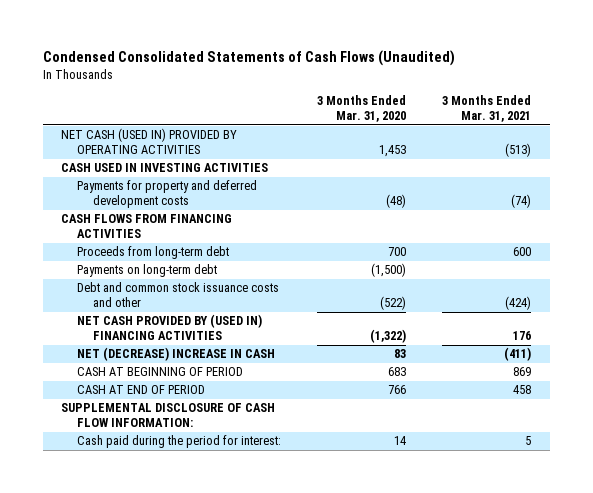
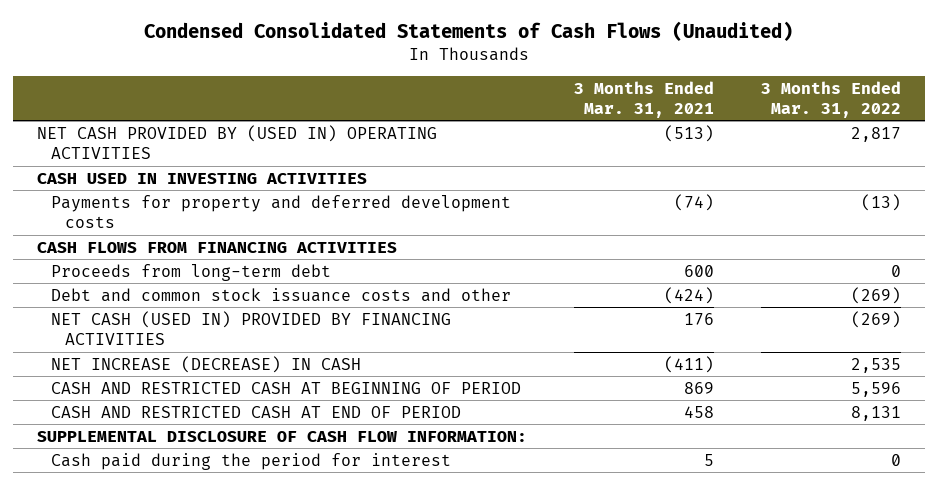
- | 3 Months Ended Mar. 31, 2020 | 3 Months Ended Mar. 31, 2021
+ | 3 Months Ended Mar. 31, 2021 | 3 Months Ended Mar. 31, 2022
- NET CASH (USED IN) PROVIDED BY OPERATING ACTIVITIES | 1,453 | (513)
+ NET CASH PROVIDED BY (USED IN) OPERATING ACTIVITIES | (513) | 2,817
- Payments on long-term debt | (1,500) |
- NET CASH PROVIDED BY (USED IN) FINANCING ACTIVITIES | (1,322) | 176
- NET (DECREASE) INCREASE IN CASH | 83 | (411)
- CASH AT BEGINNING OF PERIOD | 683 | 869
- CASH AT END OF PERIOD | 766 | 458
+ NET CASH (USED IN) PROVIDED BY FINANCING ACTIVITIES | 176 | (269)
+ NET INCREASE (DECREASE) IN CASH | (411) | 2,535
+ CASH AND RESTRICTED CASH AT BEGINNING OF PERIOD | 869 | 5,596
+ CASH AND RESTRICTED CASH AT END OF PERIOD | 458 | 8,131
- Cash paid during the period for interest: | 14 | 5
+ Cash paid during the period for interest | 5 | 0

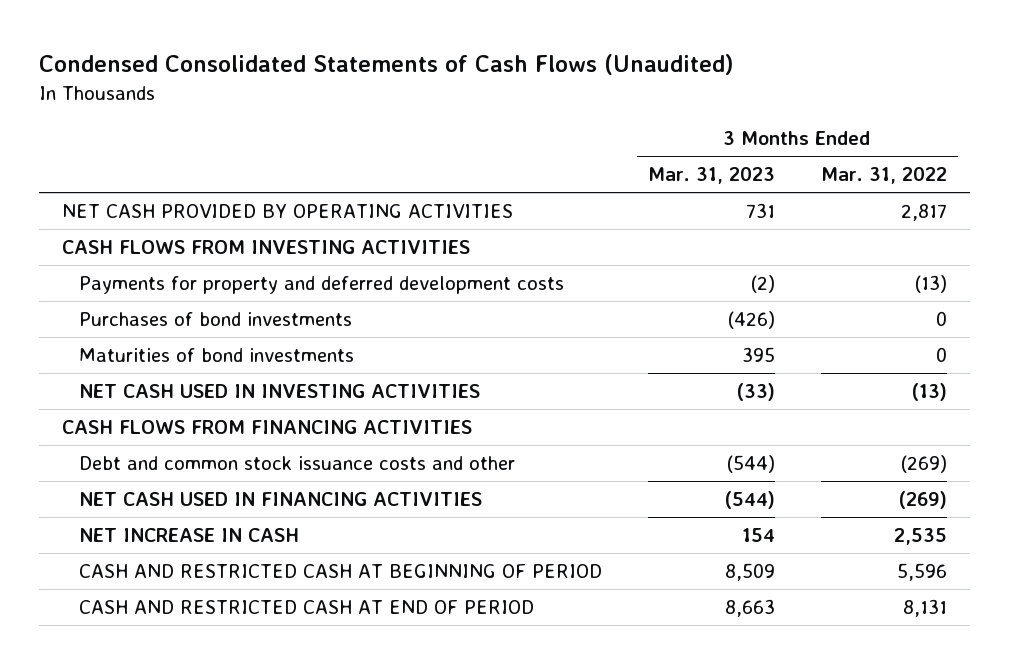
- | 3 Months Ended Mar. 31, 2021 | 3 Months Ended Mar. 31, 2022
+ | 3 Months Ended Mar. 31, 2023 | 3 Months Ended Mar. 31, 2022
- NET CASH PROVIDED BY (USED IN) OPERATING ACTIVITIES | (513) | 2,817
- CASH USED IN INVESTING ACTIVITIES
+ NET CASH PROVIDED BY OPERATING ACTIVITIES | 731 | 2,817
+ CASH FLOWS FROM INVESTING ACTIVITIES
+ Purchases of bond investments | (426) | 0
+ Maturities of bond investments | 395 | 0
+ NET CASH USED IN INVESTING ACTIVITIES | (33) | (13)
- Proceeds from long-term debt | 600 | 0
- NET CASH (USED IN) PROVIDED BY FINANCING ACTIVITIES | 176 | (269)
- NET INCREASE (DECREASE) IN CASH | (411) | 2,535
+ NET CASH USED IN FINANCING ACTIVITIES | (544) | (269)
+ NET INCREASE IN CASH | 154 | 2,535
- SUPPLEMENTAL DISCLOSURE OF CASH FLOW INFORMATION:
- Cash paid during the period for interest | 5 | 0

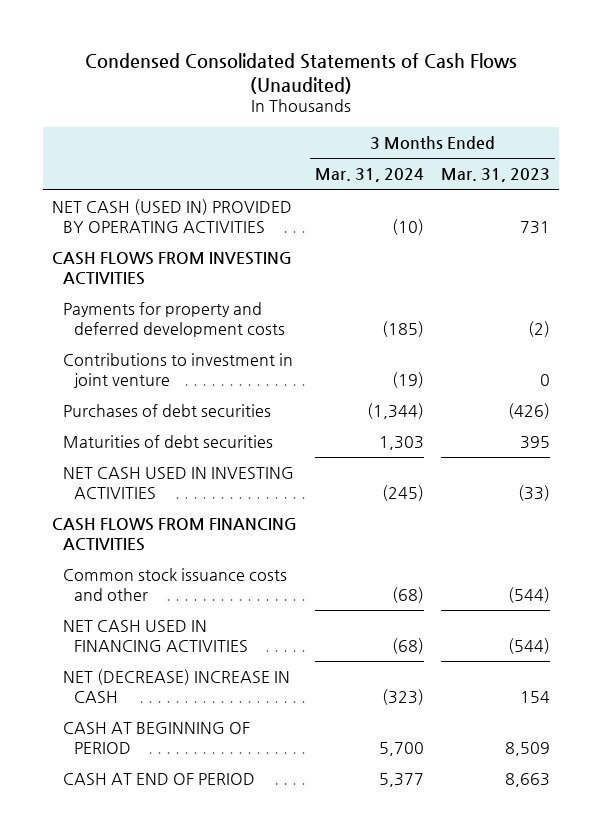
- | 3 Months Ended Mar. 31, 2023 | 3 Months Ended Mar. 31, 2022
+ | 3 Months Ended Mar. 31, 2024 | 3 Months Ended Mar. 31, 2023
- NET CASH PROVIDED BY OPERATING ACTIVITIES | 731 | 2,817
+ NET CASH (USED IN) PROVIDED BY OPERATING ACTIVITIES | (10) | 731
- Purchases of bond investments | (426) | 0
- Maturities of bond investments | 395 | 0
+ Contributions to investment in joint venture | (19) | 0
+ Purchases of debt securities | (1,344) | (426)
+ Maturities of debt securities | 1,303 | 395
- Debt and common stock issuance costs and other | (544) | (269)
+ Common stock issuance costs and other | (68) | (544)
- NET INCREASE IN CASH | 154 | 2,535
- CASH AND RESTRICTED CASH AT BEGINNING OF PERIOD | 8,509 | 5,596
- CASH AND RESTRICTED CASH AT END OF PERIOD | 8,663 | 8,131
+ NET (DECREASE) INCREASE IN CASH | (323) | 154
+ CASH AT BEGINNING OF PERIOD | 5,700 | 8,509
+ CASH AT END OF PERIOD | 5,377 | 8,663

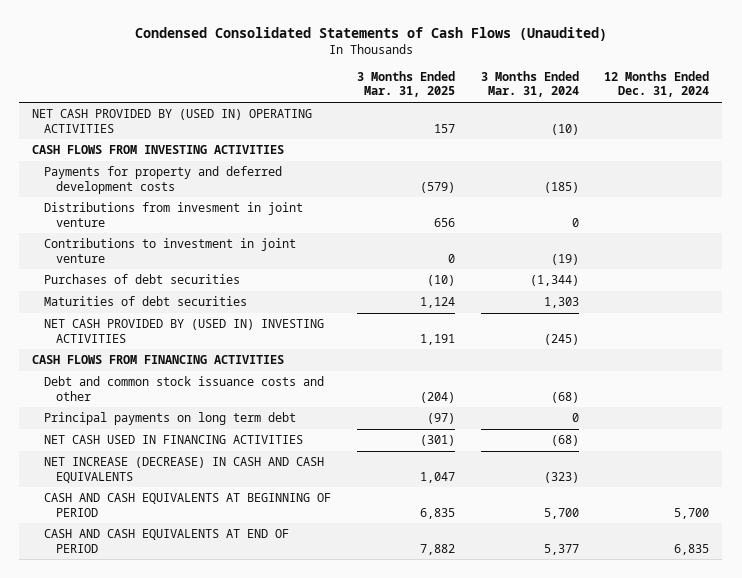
- | 3 Months Ended Mar. 31, 2024 | 3 Months Ended Mar. 31, 2023
+ | 3 Months Ended Mar. 31, 2025 | 3 Months Ended Mar. 31, 2024 | 12 Months Ended Dec. 31, 2024
- NET CASH (USED IN) PROVIDED BY OPERATING ACTIVITIES | (10) | 731
+ NET CASH PROVIDED BY (USED IN) OPERATING ACTIVITIES | 157 | (10) |
+ Distributions from invesment in joint venture | 656 | 0 |
- NET CASH USED IN INVESTING ACTIVITIES | (245) | (33)
+ NET CASH PROVIDED BY (USED IN) INVESTING ACTIVITIES | 1,191 | (245) |
- Common stock issuance costs and other | (68) | (544)
+ Debt and common stock issuance costs and other | (204) | (68) |
+ Principal payments on long term debt | (97) | 0 |
- NET (DECREASE) INCREASE IN CASH | (323) | 154
- CASH AT BEGINNING OF PERIOD | 5,700 | 8,509
- CASH AT END OF PERIOD | 5,377 | 8,663
+ NET INCREASE (DECREASE) IN CASH AND CASH EQUIVALENTS | 1,047 | (323) |
+ CASH AND CASH EQUIVALENTS AT BEGINNING OF PERIOD | 6,835 | 5,700 | 5,700
+ CASH AND CASH EQUIVALENTS AT END OF PERIOD | 7,882 | 5,377 | 6,835

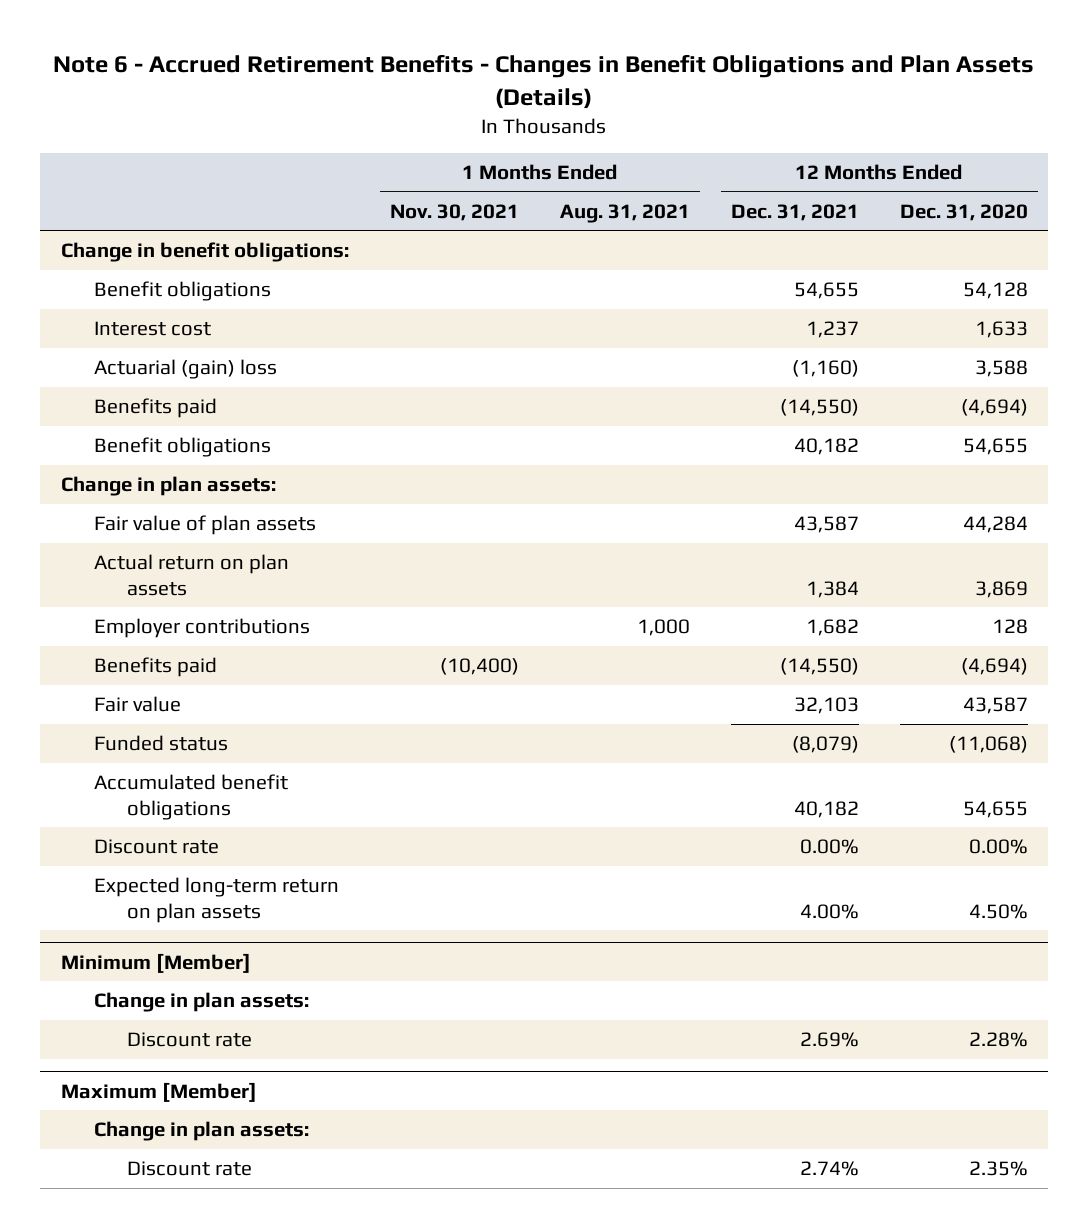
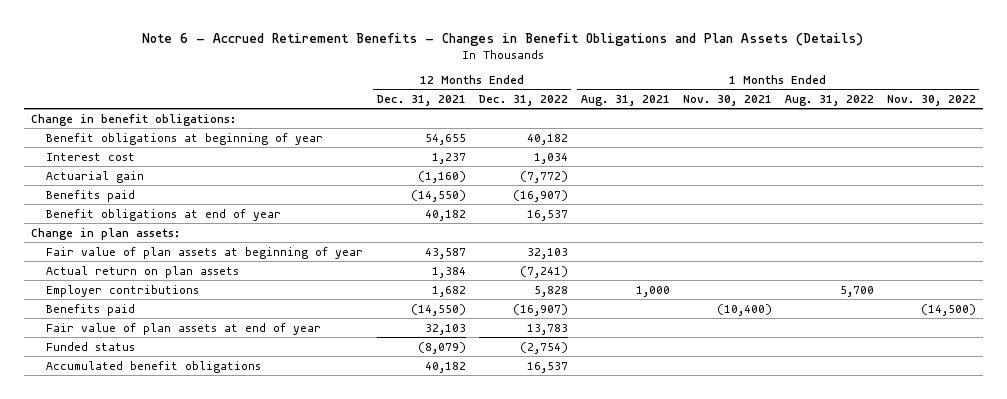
- | 1 Months Ended Nov. 30, 2021 | 1 Months Ended Aug. 31, 2021 | 12 Months Ended Dec. 31, 2021 | 12 Months Ended Dec. 31, 2020
+ | 12 Months Ended Dec. 31, 2021 | 12 Months Ended Dec. 31, 2022 | 1 Months Ended Aug. 31, 2021 | 1 Months Ended Nov. 30, 2021 | 1 Months Ended Aug. 31, 2022 | 1 Months Ended Nov. 30, 2022
- Benefit obligations | | | 54,655 | 54,128
+ Benefit obligations at beginning of year | 54,655 | 40,182 | | | |
- Actuarial (gain) loss | | | (1,160) | 3,588
+ Actuarial gain | (1,160) | (7,772) | | | |
- Benefit obligations | | | 40,182 | 54,655
+ Benefit obligations at end of year | 40,182 | 16,537 | | | |
- Fair value of plan assets | | | 43,587 | 44,284
+ Fair value of plan assets at beginning of year | 43,587 | 32,103 | | | |
- Fair value | | | 32,103 | 43,587
+ Fair value of plan assets at end of year | 32,103 | 13,783 | | | |
- Discount rate | | | 0.00% | 0.00%
- Expected long-term return on plan assets | | | 4.00% | 4.50%
- Minimum [Member]
- Change in plan assets:
- Discount rate | | | 2.69% | 2.28%
- Maximum [Member]
- Change in plan assets:
- Discount rate | | | 2.74% | 2.35%

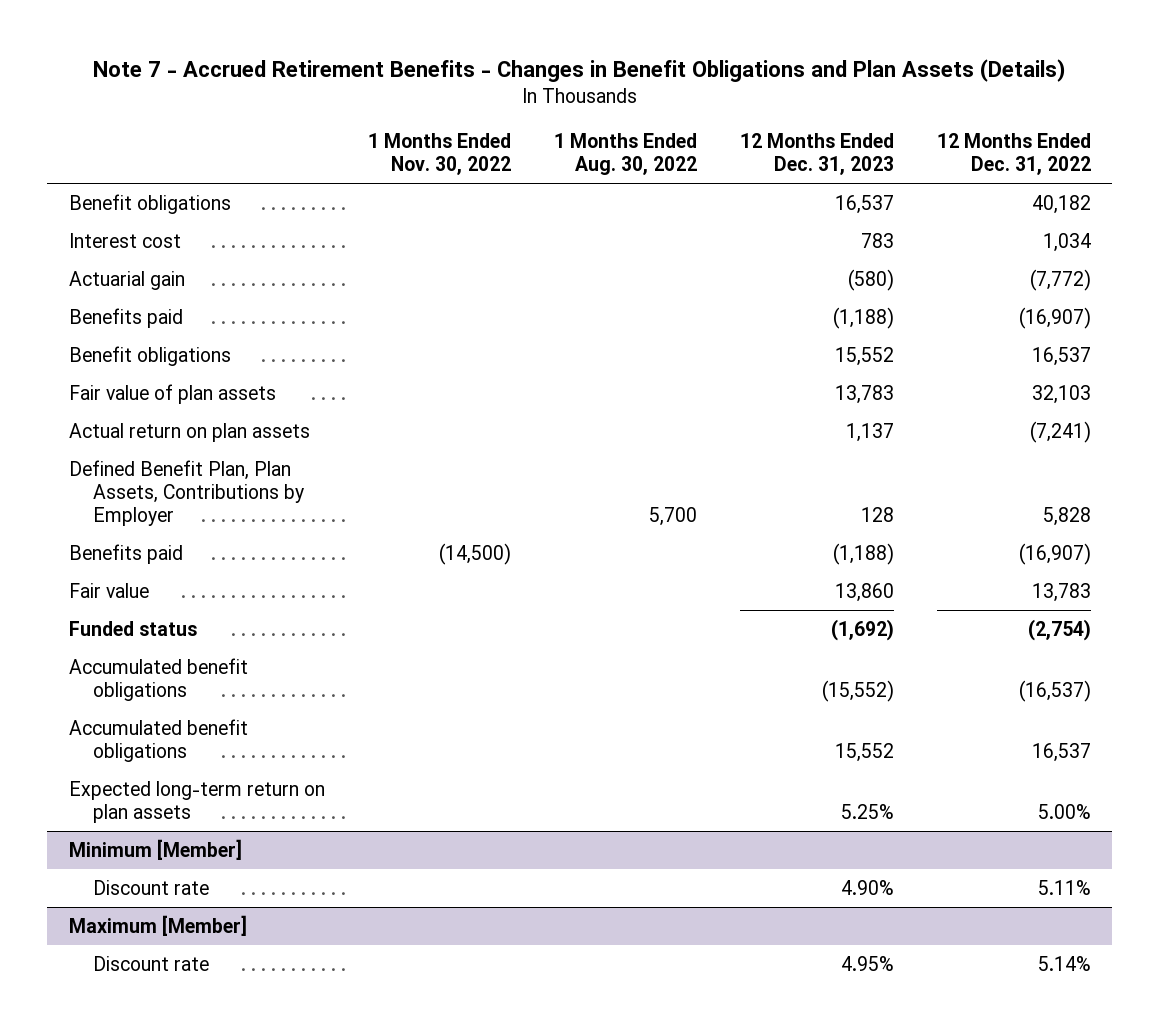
- Note 6 - Accrued Retirement Benefits - Changes in Benefit Obligations and Plan Assets (Details)
+ Note 7 - Accrued Retirement Benefits - Changes in Benefit Obligations and Plan Assets (Details)
- | 12 Months Ended Dec. 31, 2021 | 12 Months Ended Dec. 31, 2022 | 1 Months Ended Aug. 31, 2021 | 1 Months Ended Nov. 30, 2021 | 1 Months Ended Aug. 31, 2022 | 1 Months Ended Nov. 30, 2022
+ | 1 Months Ended Nov. 30, 2022 | 1 Months Ended Aug. 30, 2022 | 12 Months Ended Dec. 31, 2023 | 12 Months Ended Dec. 31, 2022
- Change in benefit obligations:
- Benefit obligations at beginning of year | 54,655 | 40,182 | | | |
+ Benefit obligations | | | 16,537 | 40,182
- Benefit obligations at end of year | 40,182 | 16,537 | | | |
- Change in plan assets:
- Fair value of plan assets at beginning of year | 43,587 | 32,103 | | | |
+ Benefit obligations | | | 15,552 | 16,537
+ Fair value of plan assets | | | 13,783 | 32,103
- Employer contributions | 1,682 | 5,828 | 1,000 | | 5,700 |
+ Defined Benefit Plan, Plan Assets, Contributions by Employer | | 5,700 | 128 | 5,828
- Fair value of plan assets at end of year | 32,103 | 13,783 | | | |
+ Fair value | | | 13,860 | 13,783
+ Accumulated benefit obligations | | | (15,552) | (16,537)
+ Expected long-term return on plan assets | | | 5.25% | 5.00%
+ Minimum [Member]
+ Discount rate | | | 4.90% | 5.11%
+ Maximum [Member]
+ Discount rate | | | 4.95% | 5.14%

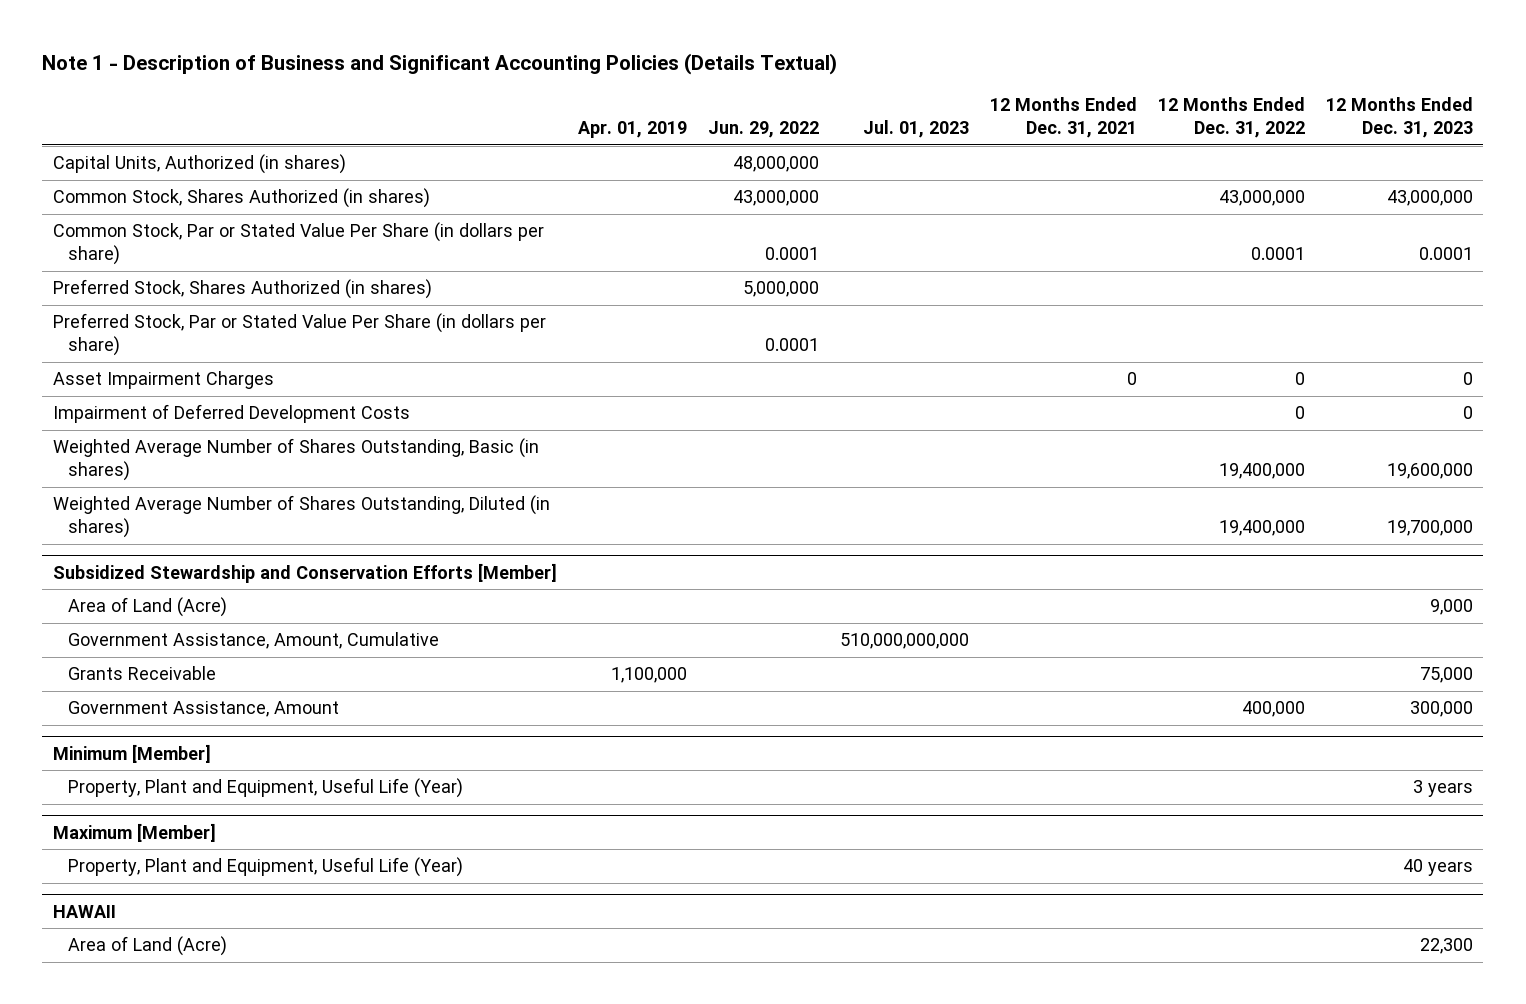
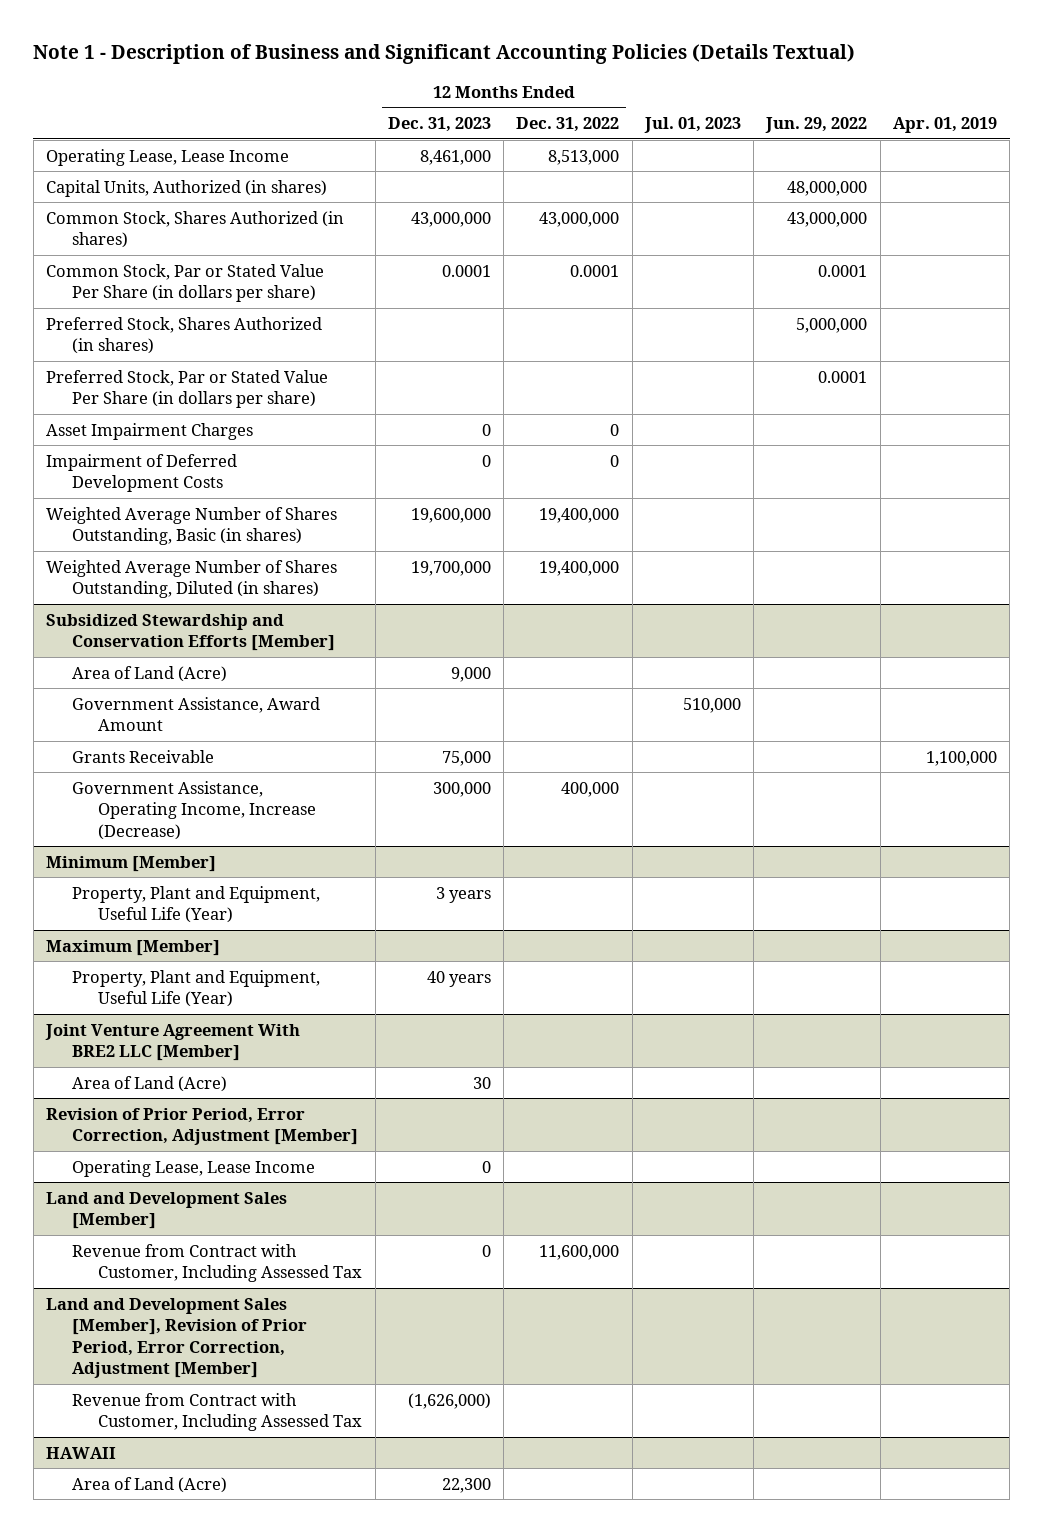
- | Apr. 01, 2019 | Jun. 29, 2022 | Jul. 01, 2023 | 12 Months Ended Dec. 31, 2021 | 12 Months Ended Dec. 31, 2022 | 12 Months Ended Dec. 31, 2023
+ | 12 Months Ended Dec. 31, 2023 | 12 Months Ended Dec. 31, 2022 | Jul. 01, 2023 | Jun. 29, 2022 | Apr. 01, 2019
+ Operating Lease, Lease Income | 8,461,000 | 8,513,000 | | |
@ Subsidized Stewardship and Conservation Efforts [Member]
- Government Assistance, Amount, Cumulative | | | 510,000,000,000 | | |
+ Government Assistance, Award Amount | | | 510,000 | |
- Government Assistance, Amount | | | | | 400,000 | 300,000
+ Government Assistance, Operating Income, Increase (Decrease) | 300,000 | 400,000 | | |
+ Joint Venture Agreement With BRE2 LLC [Member]
+ Area of Land (Acre) | 30 | | | |
+ Revision of Prior Period, Error Correction, Adjustment [Member]
+ Operating Lease, Lease Income | 0 | | | |
+ Land and Development Sales [Member]
+ Revenue from Contract with Customer, Including Assessed Tax | 0 | 11,600,000 | | |
+ Land and Development Sales [Member], Revision of Prior Period, Error Correction, Adjustment [Member]
+ Revenue from Contract with Customer, Including Assessed Tax | (1,626,000) | | | |

